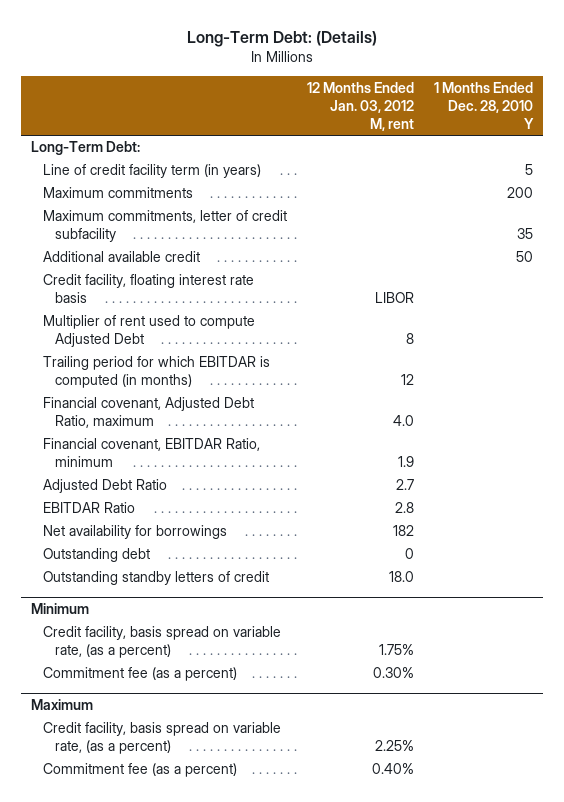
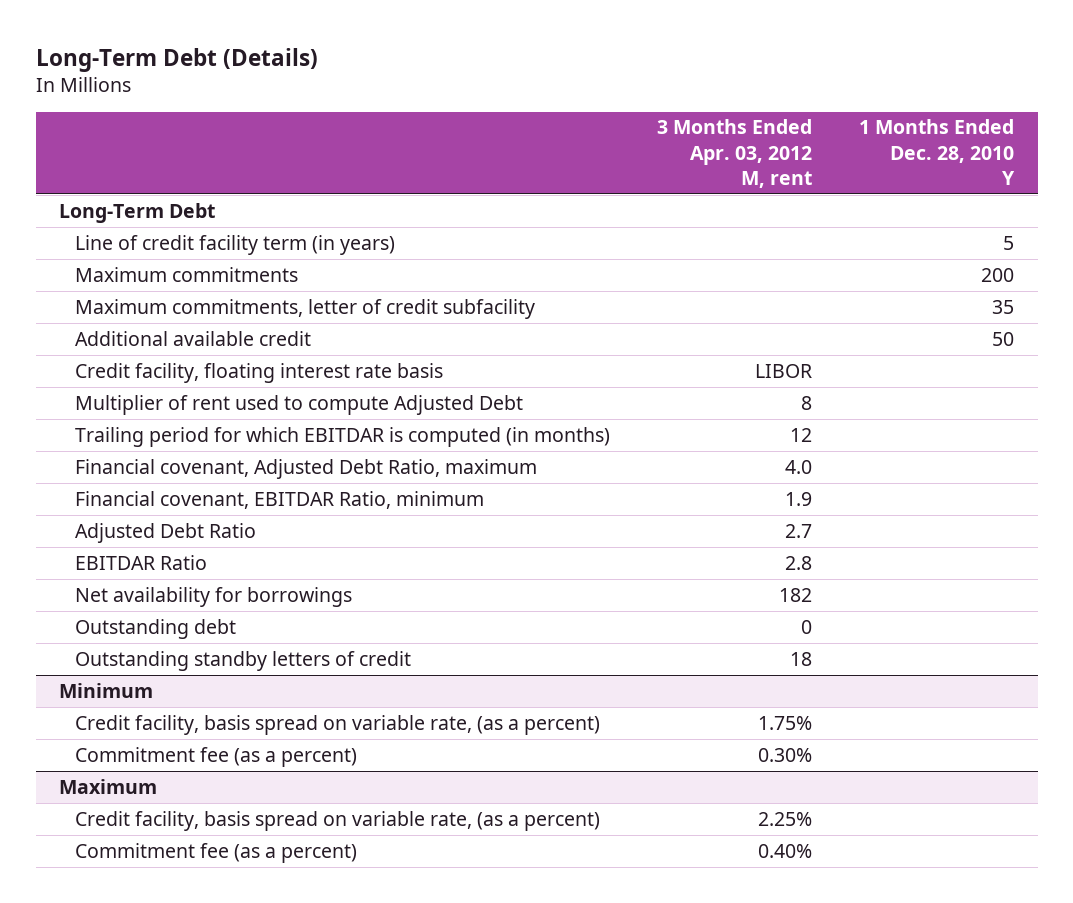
- Long-Term Debt: (Details)
+ Long-Term Debt (Details)
- | 12 Months Ended Jan. 03, 2012 M, rent | 1 Months Ended Dec. 28, 2010 Y
+ | 3 Months Ended Apr. 03, 2012 M, rent | 1 Months Ended Dec. 28, 2010 Y
- Long-Term Debt:
+ Long-Term Debt

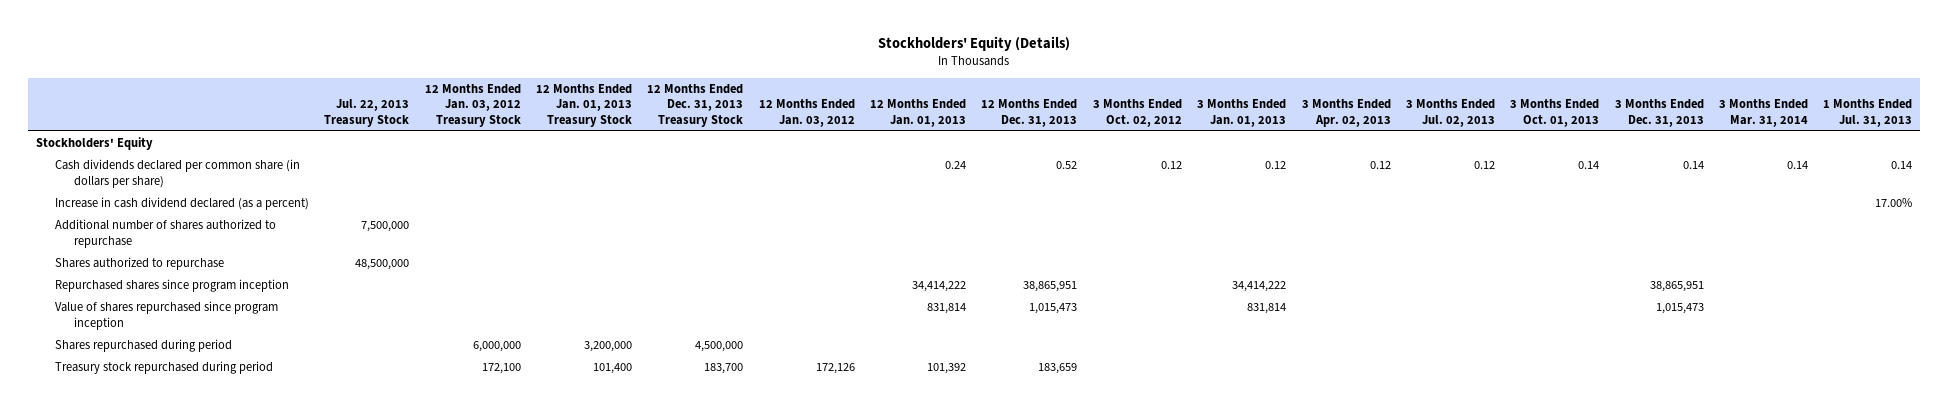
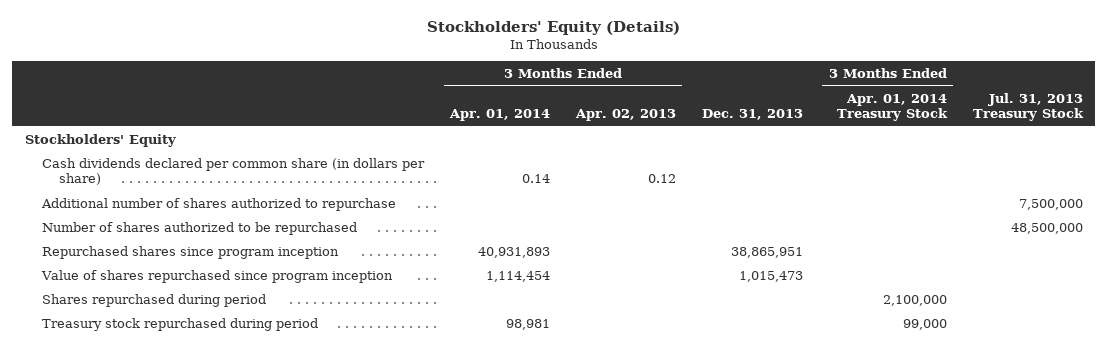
- | Jul. 22, 2013 Treasury Stock | 12 Months Ended Jan. 03, 2012 Treasury Stock | 12 Months Ended Jan. 01, 2013 Treasury Stock | 12 Months Ended Dec. 31, 2013 Treasury Stock | 12 Months Ended Jan. 03, 2012 | 12 Months Ended Jan. 01, 2013 | 12 Months Ended Dec. 31, 2013 | 3 Months Ended Oct. 02, 2012 | 3 Months Ended Jan. 01, 2013 | 3 Months Ended Apr. 02, 2013 | 3 Months Ended Jul. 02, 2013 | 3 Months Ended Oct. 01, 2013 | 3 Months Ended Dec. 31, 2013 | 3 Months Ended Mar. 31, 2014 | 1 Months Ended Jul. 31, 2013
+ | 3 Months Ended Apr. 01, 2014 | 3 Months Ended Apr. 02, 2013 | Dec. 31, 2013 | 3 Months Ended Apr. 01, 2014 Treasury Stock | Jul. 31, 2013 Treasury Stock
- Increase in cash dividend declared (as a percent) | | | | | | | | | | | | | | | 17.00%
- Shares authorized to repurchase | 48,500,000 | | | | | | | | | | | | | |
+ Number of shares authorized to be repurchased | | | | | 48,500,000

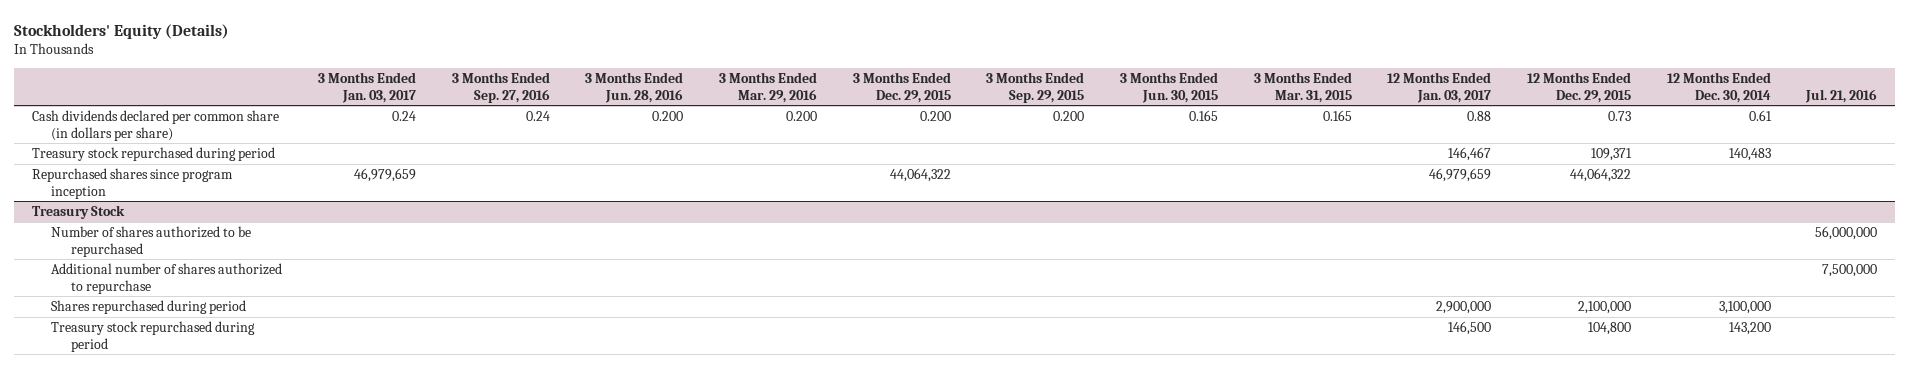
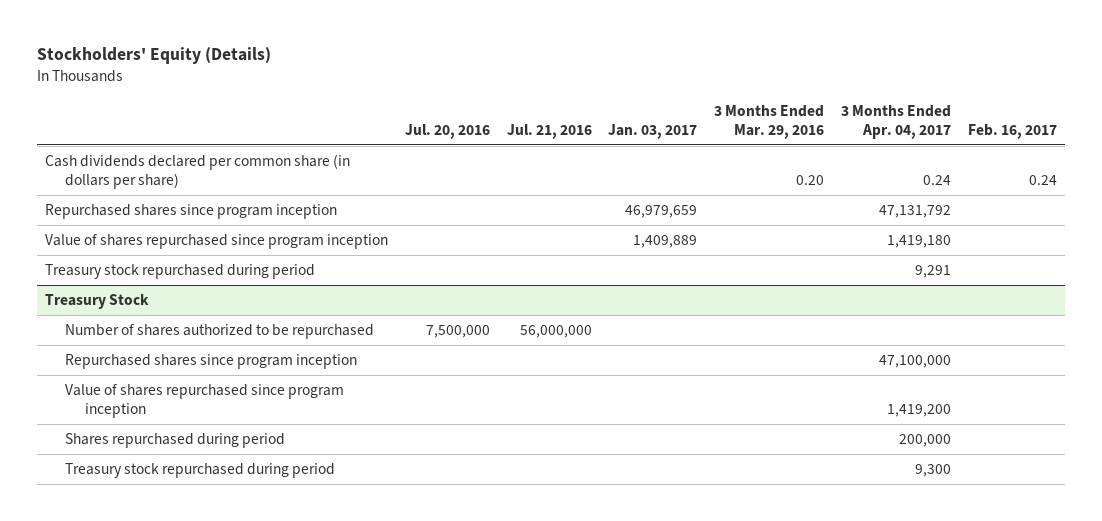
- | 3 Months Ended Jan. 03, 2017 | 3 Months Ended Sep. 27, 2016 | 3 Months Ended Jun. 28, 2016 | 3 Months Ended Mar. 29, 2016 | 3 Months Ended Dec. 29, 2015 | 3 Months Ended Sep. 29, 2015 | 3 Months Ended Jun. 30, 2015 | 3 Months Ended Mar. 31, 2015 | 12 Months Ended Jan. 03, 2017 | 12 Months Ended Dec. 29, 2015 | 12 Months Ended Dec. 30, 2014 | Jul. 21, 2016
+ | Jul. 20, 2016 | Jul. 21, 2016 | Jan. 03, 2017 | 3 Months Ended Mar. 29, 2016 | 3 Months Ended Apr. 04, 2017 | Feb. 16, 2017
- Cash dividends declared per common share (in dollars per share) | 0.24 | 0.24 | 0.200 | 0.200 | 0.200 | 0.200 | 0.165 | 0.165 | 0.88 | 0.73 | 0.61 |
+ Cash dividends declared per common share (in dollars per share) | | | | 0.20 | 0.24 | 0.24
+ Value of shares repurchased since program inception | | | 1,409,889 | | 1,419,180 |
moved down: Treasury stock repurchased during period | | | | | 9,291 |
@ Treasury Stock
- Additional number of shares authorized to repurchase | | | | | | | | | | | | 7,500,000
+ Repurchased shares since program inception | | | | | 47,100,000 |
+ Value of shares repurchased since program inception | | | | | 1,419,200 |

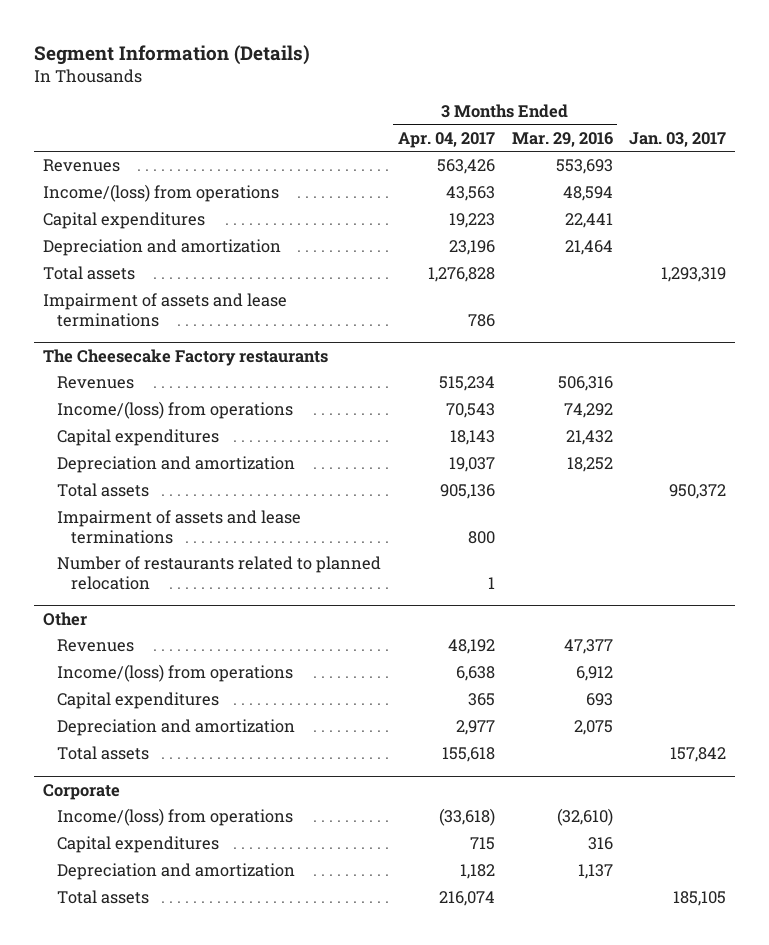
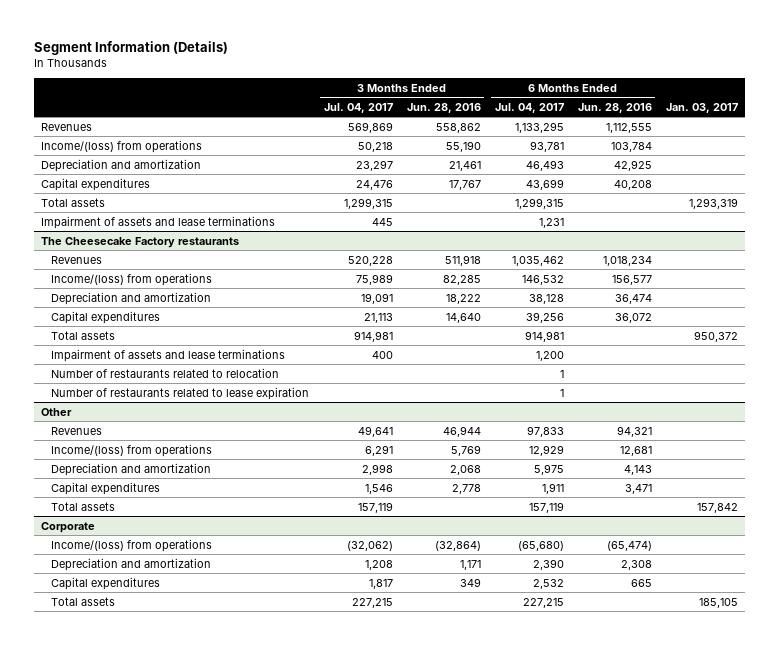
- | 3 Months Ended Apr. 04, 2017 | 3 Months Ended Mar. 29, 2016 | Jan. 03, 2017
+ | 3 Months Ended Jul. 04, 2017 | 3 Months Ended Jun. 28, 2016 | 6 Months Ended Jul. 04, 2017 | 6 Months Ended Jun. 28, 2016 | Jan. 03, 2017
moved down: Capital expenditures | 24,476 | 17,767 | 43,699 | 40,208 |
@ The Cheesecake Factory restaurants
moved down: Capital expenditures | 21,113 | 14,640 | 39,256 | 36,072 |
- Number of restaurants related to planned relocation | 1 | |
+ Number of restaurants related to relocation | | | 1 | |
+ Number of restaurants related to lease expiration | | | 1 | |
@ Other
moved down: Capital expenditures | 1,546 | 2,778 | 1,911 | 3,471 |
@ Corporate
moved down: Capital expenditures | 1,817 | 349 | 2,532 | 665 |

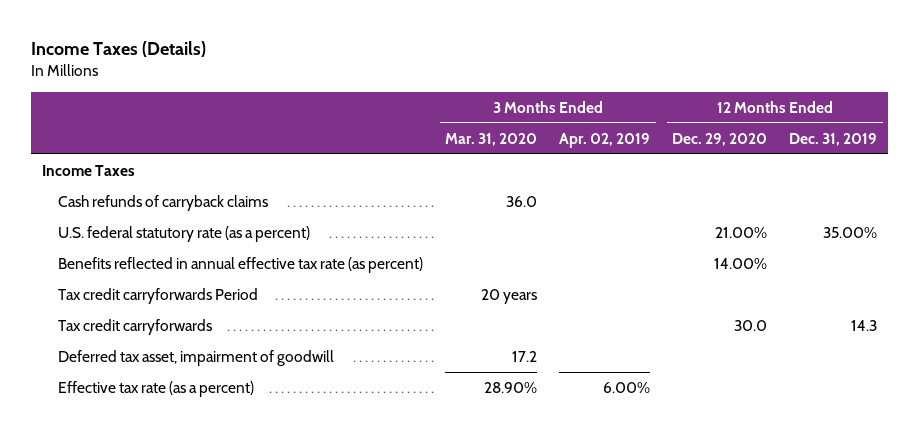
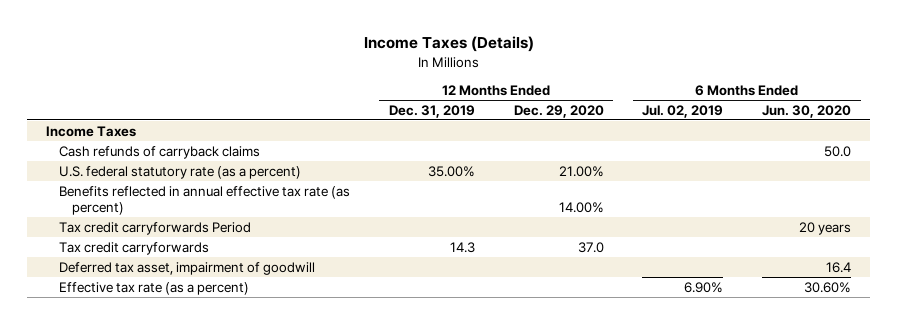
- | 3 Months Ended Mar. 31, 2020 | 3 Months Ended Apr. 02, 2019 | 12 Months Ended Dec. 29, 2020 | 12 Months Ended Dec. 31, 2019
+ | 12 Months Ended Dec. 31, 2019 | 12 Months Ended Dec. 29, 2020 | 6 Months Ended Jul. 02, 2019 | 6 Months Ended Jun. 30, 2020
- Tax credit carryforwards | | | 30.0 | 14.3
+ Tax credit carryforwards | 14.3 | 37.0 | |

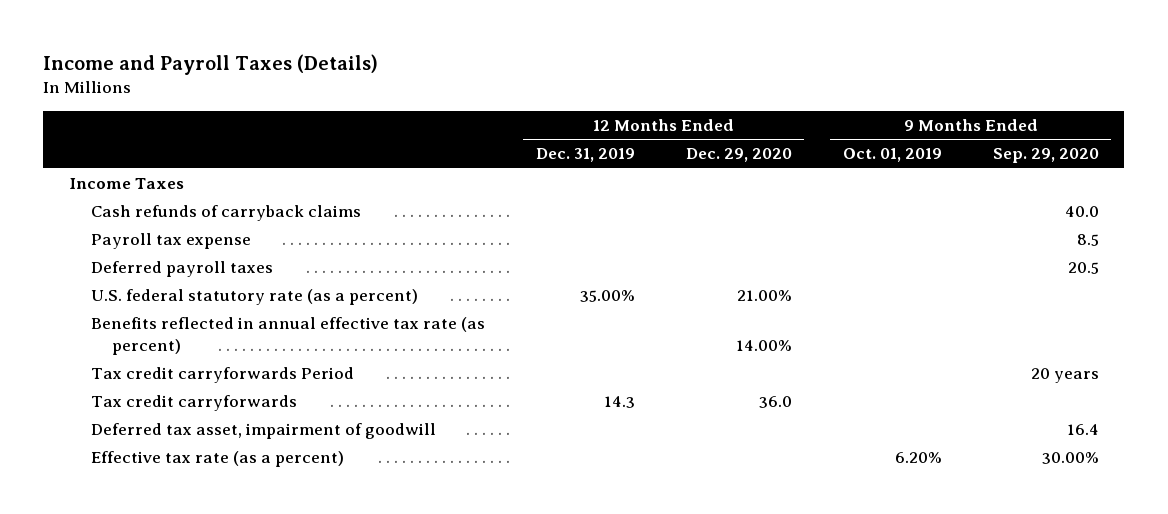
- Income Taxes (Details)
+ Income and Payroll Taxes (Details)
- | 12 Months Ended Dec. 31, 2019 | 12 Months Ended Dec. 29, 2020 | 6 Months Ended Jul. 02, 2019 | 6 Months Ended Jun. 30, 2020
+ | 12 Months Ended Dec. 31, 2019 | 12 Months Ended Dec. 29, 2020 | 9 Months Ended Oct. 01, 2019 | 9 Months Ended Sep. 29, 2020
+ Payroll tax expense | | | | 8.5
+ Deferred payroll taxes | | | | 20.5
- Tax credit carryforwards | 14.3 | 37.0 | |
+ Tax credit carryforwards | 14.3 | 36.0 | |

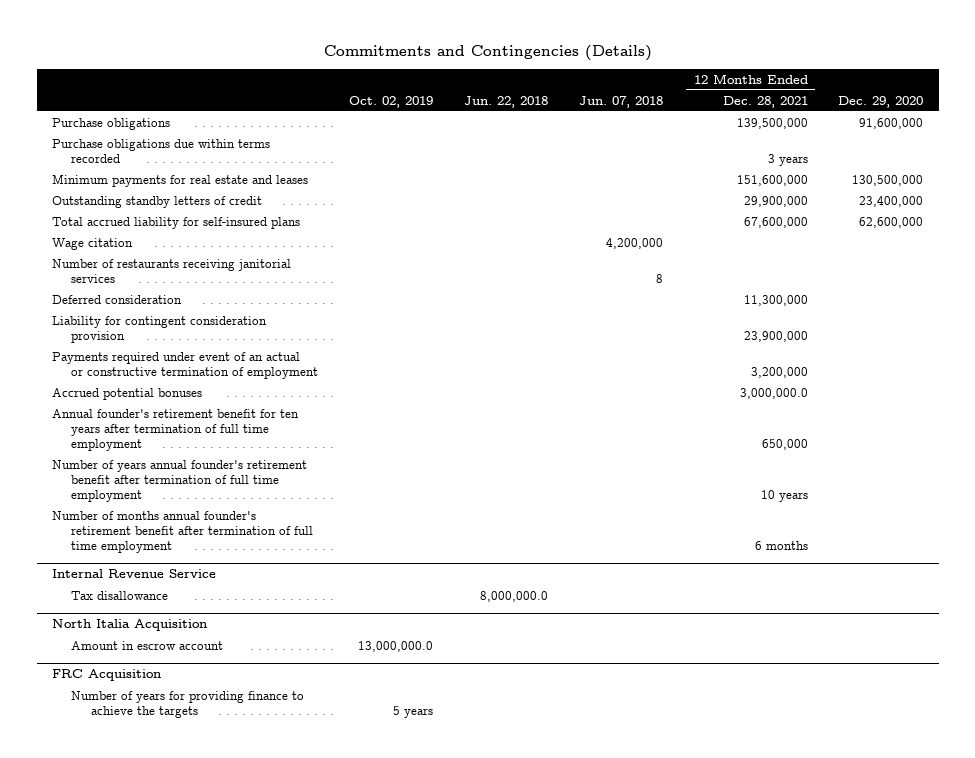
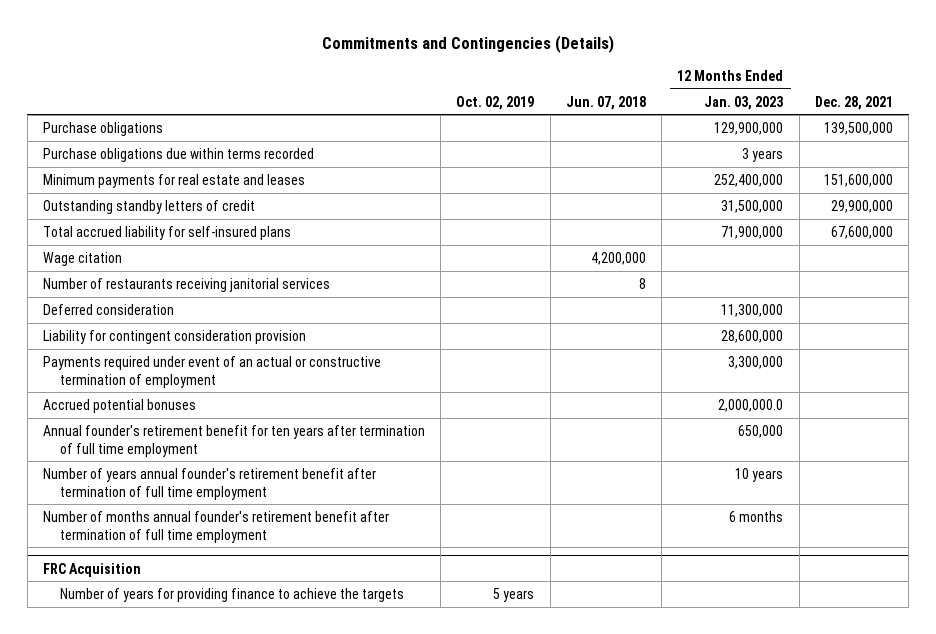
- | Oct. 02, 2019 | Jun. 22, 2018 | Jun. 07, 2018 | 12 Months Ended Dec. 28, 2021 | Dec. 29, 2020
+ | Oct. 02, 2019 | Jun. 07, 2018 | 12 Months Ended Jan. 03, 2023 | Dec. 28, 2021
- Internal Revenue Service
- Tax disallowance | | 8,000,000.0 | | |
- North Italia Acquisition
- Amount in escrow account | 13,000,000.0 | | | |

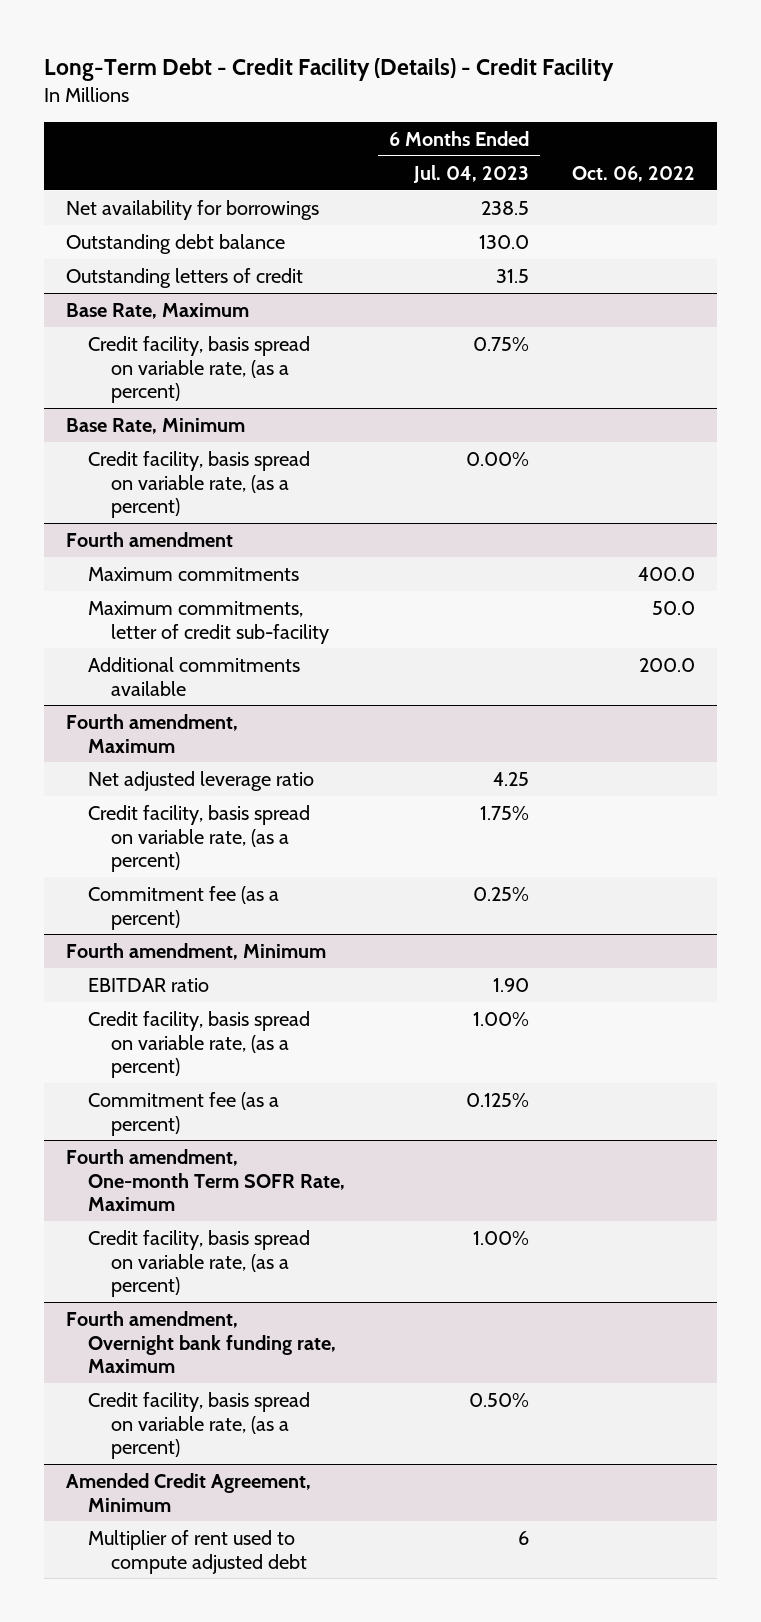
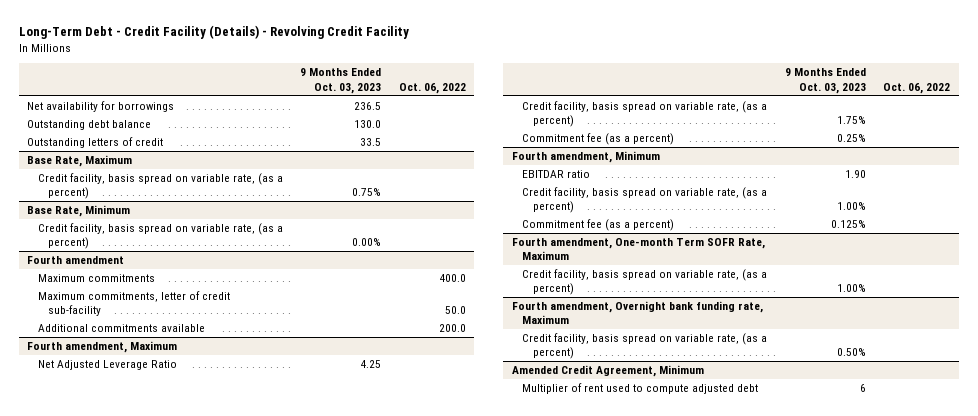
- Long-Term Debt - Credit Facility (Details) - Credit Facility
+ Long-Term Debt - Credit Facility (Details) - Revolving Credit Facility
- | 6 Months Ended Jul. 04, 2023 | Oct. 06, 2022
+ | 9 Months Ended Oct. 03, 2023 | Oct. 06, 2022
@ Fourth amendment, Maximum
- Net adjusted leverage ratio | 4.25 |
+ Net Adjusted Leverage Ratio | 4.25 |

